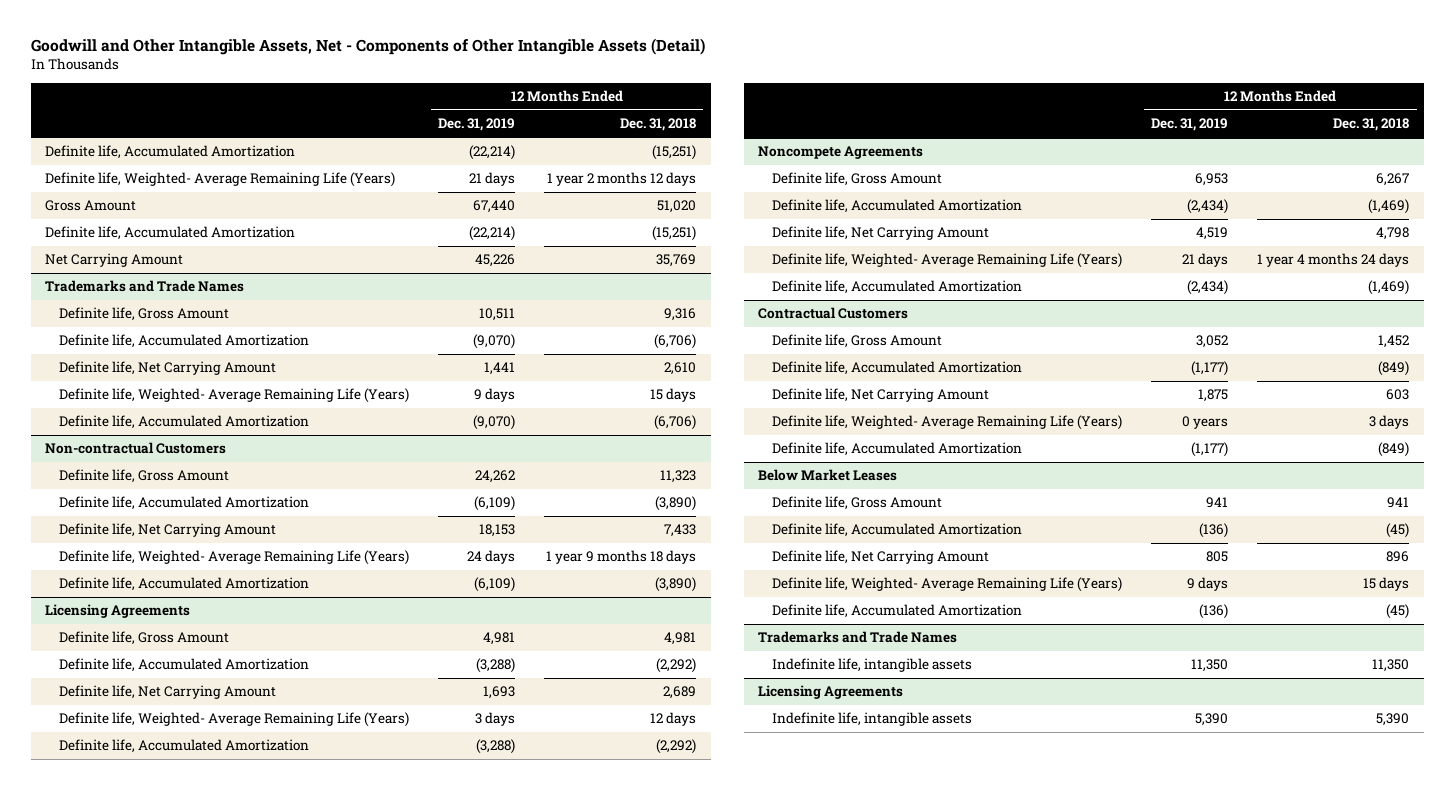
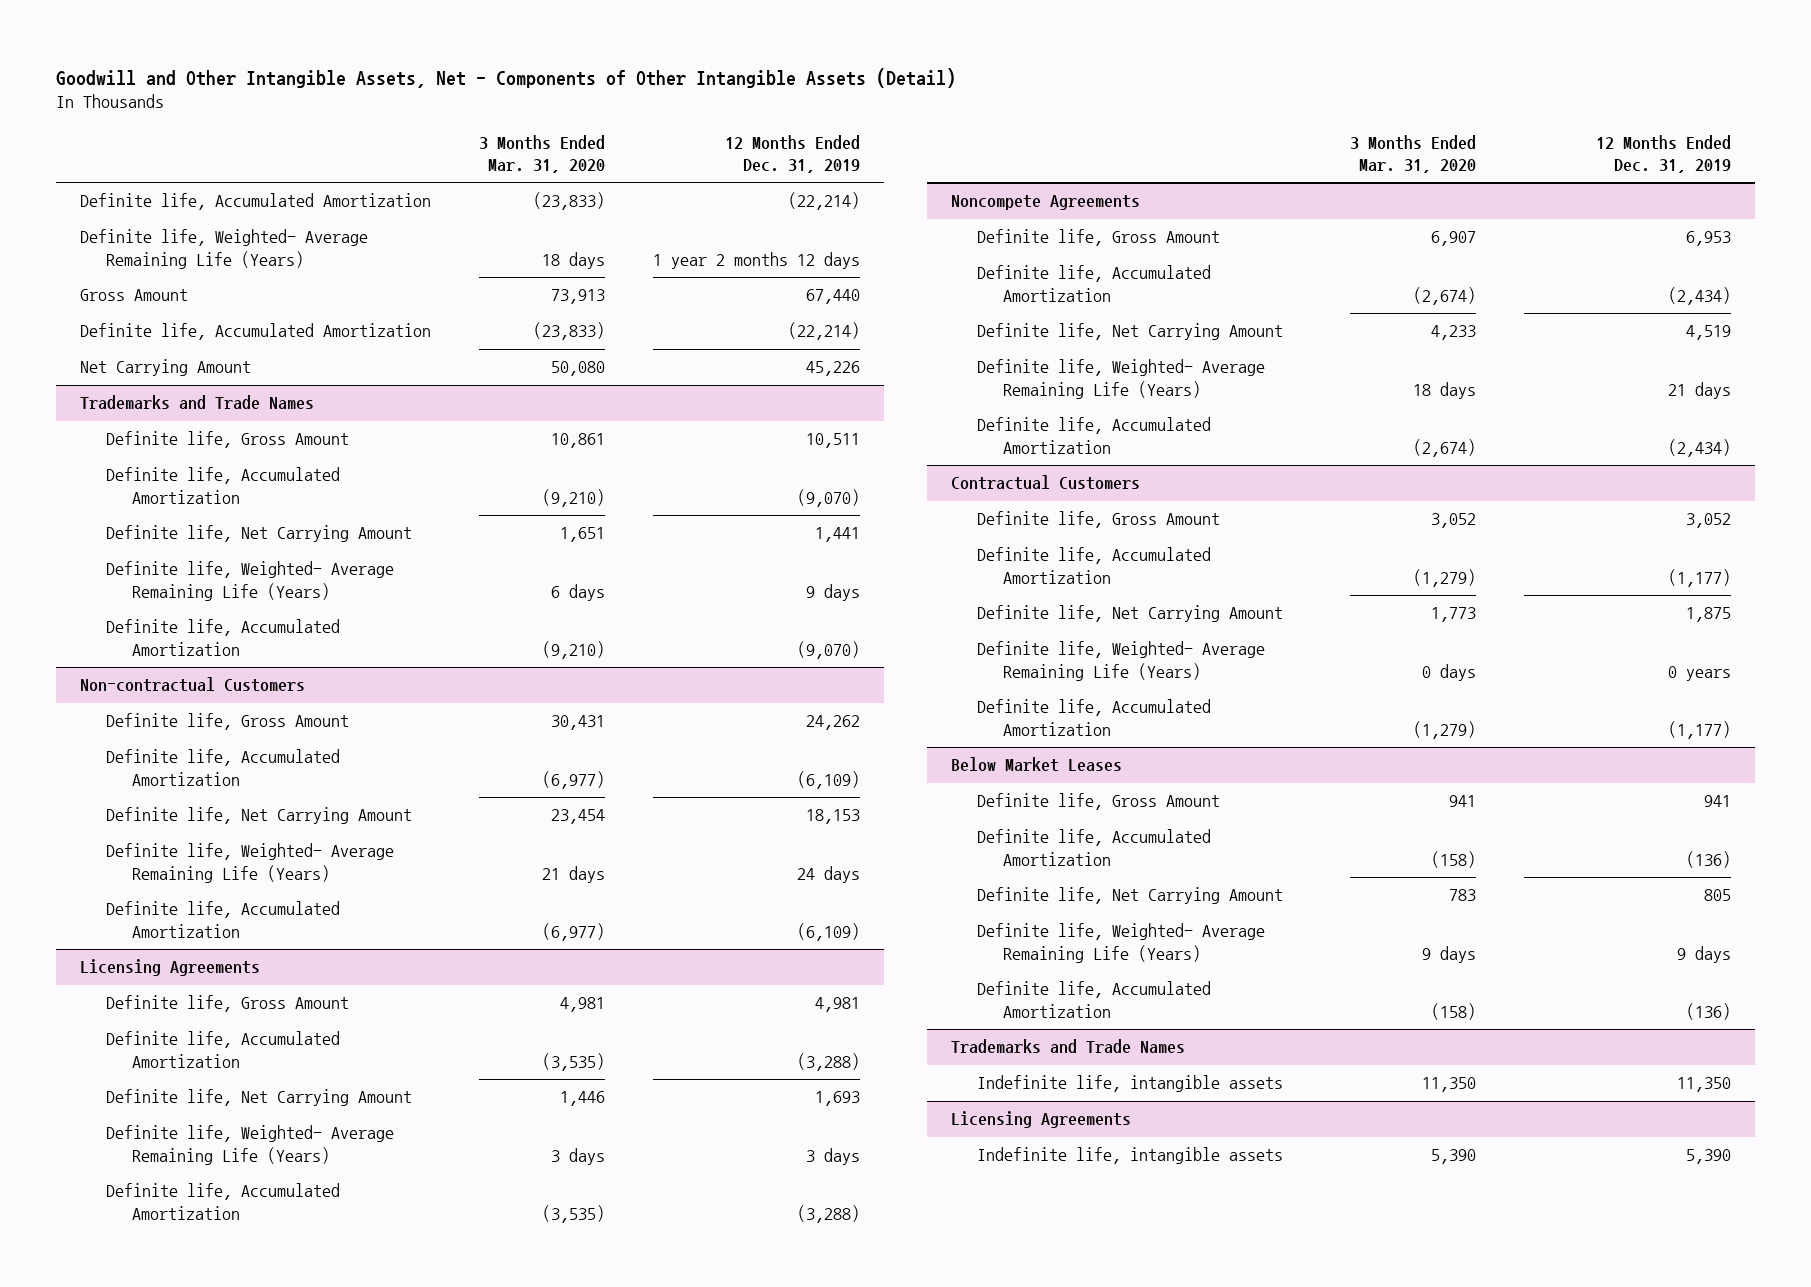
- | 12 Months Ended Dec. 31, 2019 | 12 Months Ended Dec. 31, 2018
+ | 3 Months Ended Mar. 31, 2020 | 12 Months Ended Dec. 31, 2019
- Definite life, Weighted- Average Remaining Life (Years) | 21 days | 1 year 2 months 12 days
+ Definite life, Weighted- Average Remaining Life (Years) | 18 days | 1 year 2 months 12 days

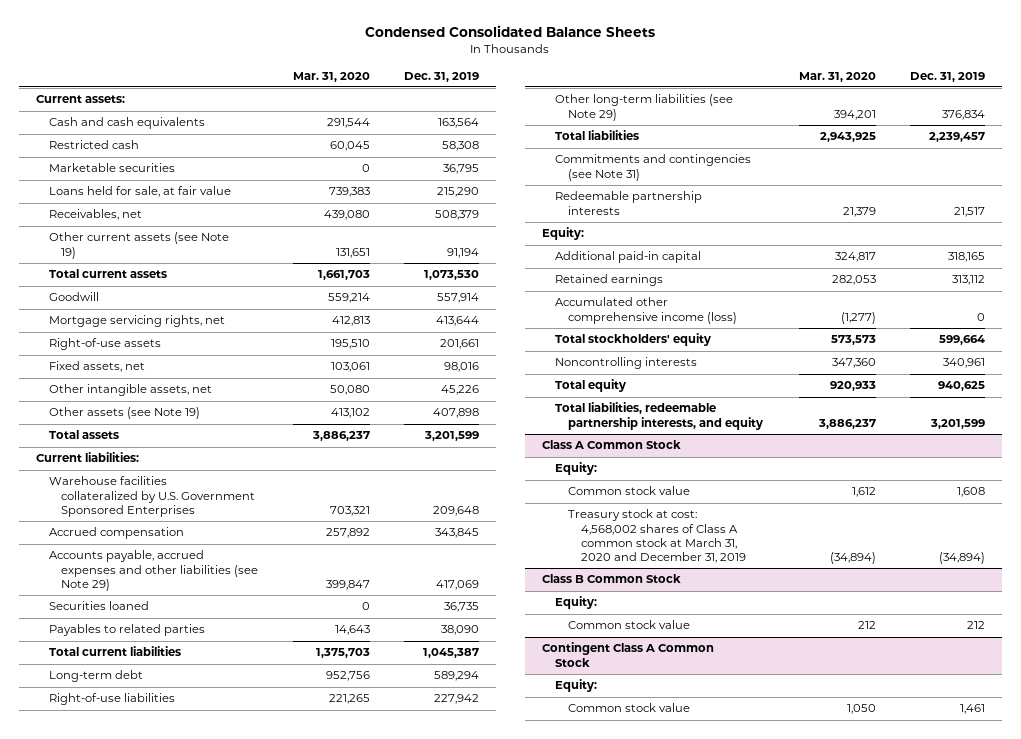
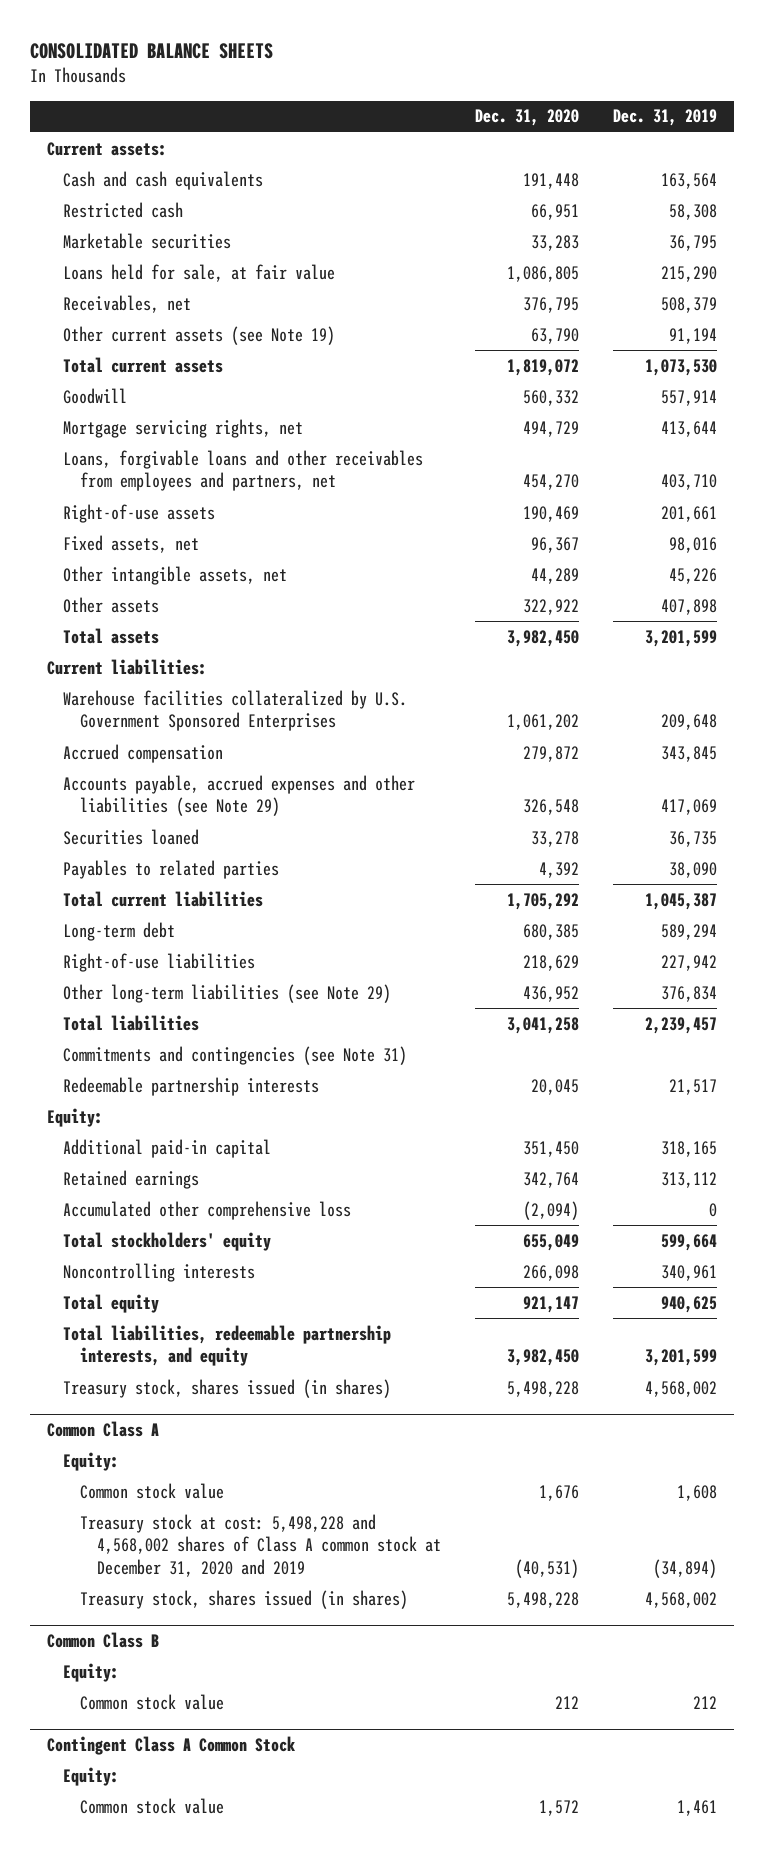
- Condensed Consolidated Balance Sheets
+ CONSOLIDATED BALANCE SHEETS
- | Mar. 31, 2020 | Dec. 31, 2019
+ | Dec. 31, 2020 | Dec. 31, 2019
+ Loans, forgivable loans and other receivables from employees and partners, net | 454,270 | 403,710
- Other assets (see Note 19) | 413,102 | 407,898
+ Other assets | 322,922 | 407,898
- Accumulated other comprehensive income (loss) | (1,277) | 0
+ Accumulated other comprehensive loss | (2,094) | 0
- Class A Common Stock
+ Treasury stock, shares issued (in shares) | 5,498,228 | 4,568,002
+ Common Class A
- Treasury stock at cost: 4,568,002 shares of Class A common stock at March 31, 2020 and December 31, 2019 | (34,894) | (34,894)
- Class B Common Stock
+ Treasury stock at cost: 5,498,228 and 4,568,002 shares of Class A common stock at December 31, 2020 and 2019 | (40,531) | (34,894)
+ Treasury stock, shares issued (in shares) | 5,498,228 | 4,568,002
+ Common Class B

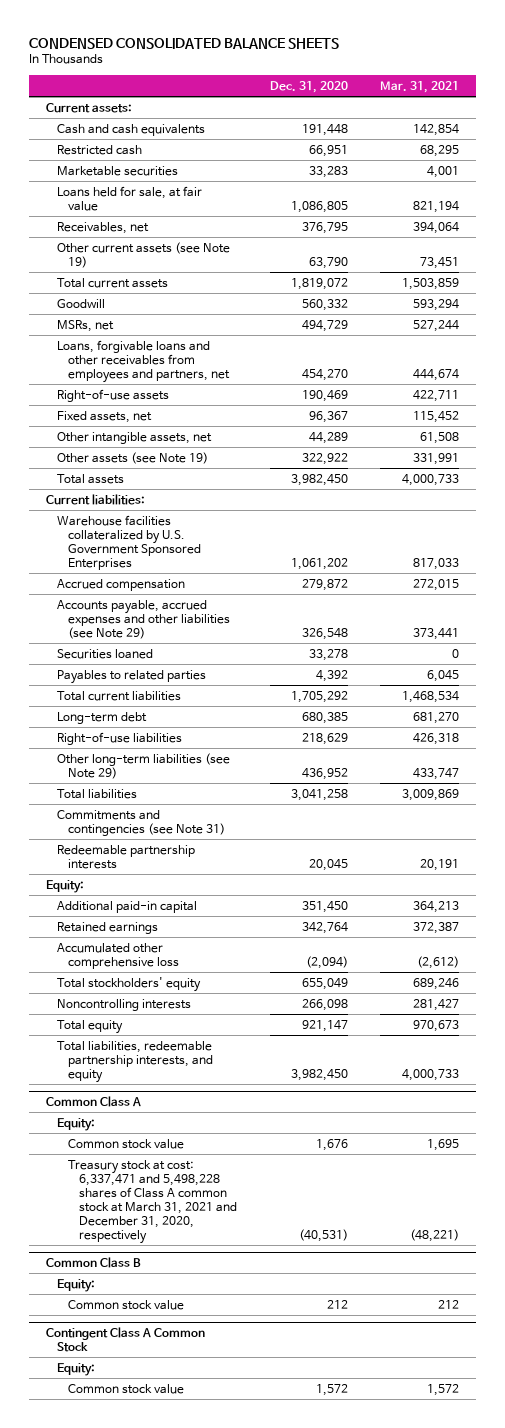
- CONSOLIDATED BALANCE SHEETS
+ CONDENSED CONSOLIDATED BALANCE SHEETS
- | Dec. 31, 2020 | Dec. 31, 2019
+ | Dec. 31, 2020 | Mar. 31, 2021
- Mortgage servicing rights, net | 494,729 | 413,644
+ MSRs, net | 494,729 | 527,244
- Other assets | 322,922 | 407,898
+ Other assets (see Note 19) | 322,922 | 331,991
- Treasury stock, shares issued (in shares) | 5,498,228 | 4,568,002
@ Common Class A
- Treasury stock at cost: 5,498,228 and 4,568,002 shares of Class A common stock at December 31, 2020 and 2019 | (40,531) | (34,894)
- Treasury stock, shares issued (in shares) | 5,498,228 | 4,568,002
+ Treasury stock at cost: 6,337,471 and 5,498,228 shares of Class A common stock at March 31, 2021 and December 31, 2020, respectively | (40,531) | (48,221)

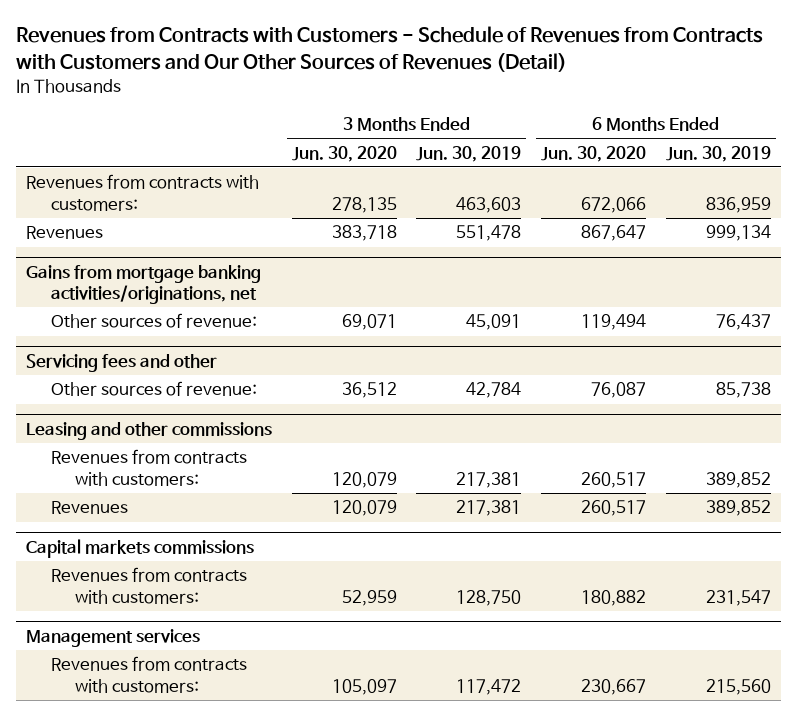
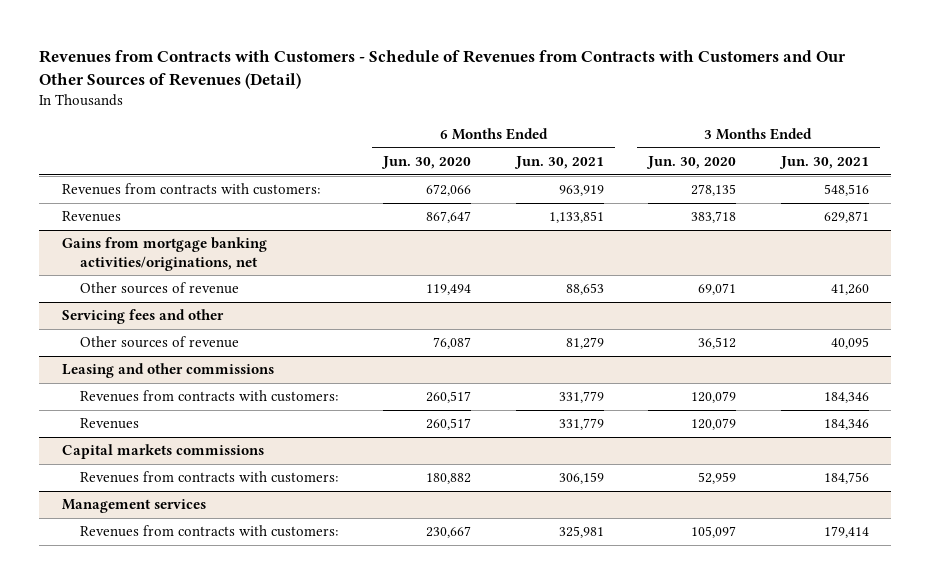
- | 3 Months Ended Jun. 30, 2020 | 3 Months Ended Jun. 30, 2019 | 6 Months Ended Jun. 30, 2020 | 6 Months Ended Jun. 30, 2019
+ | 6 Months Ended Jun. 30, 2020 | 6 Months Ended Jun. 30, 2021 | 3 Months Ended Jun. 30, 2020 | 3 Months Ended Jun. 30, 2021
@ Gains from mortgage banking activities/originations, net
- Other sources of revenue: | 69,071 | 45,091 | 119,494 | 76,437
+ Other sources of revenue | 119,494 | 88,653 | 69,071 | 41,260
@ Servicing fees and other
- Other sources of revenue: | 36,512 | 42,784 | 76,087 | 85,738
+ Other sources of revenue | 76,087 | 81,279 | 36,512 | 40,095

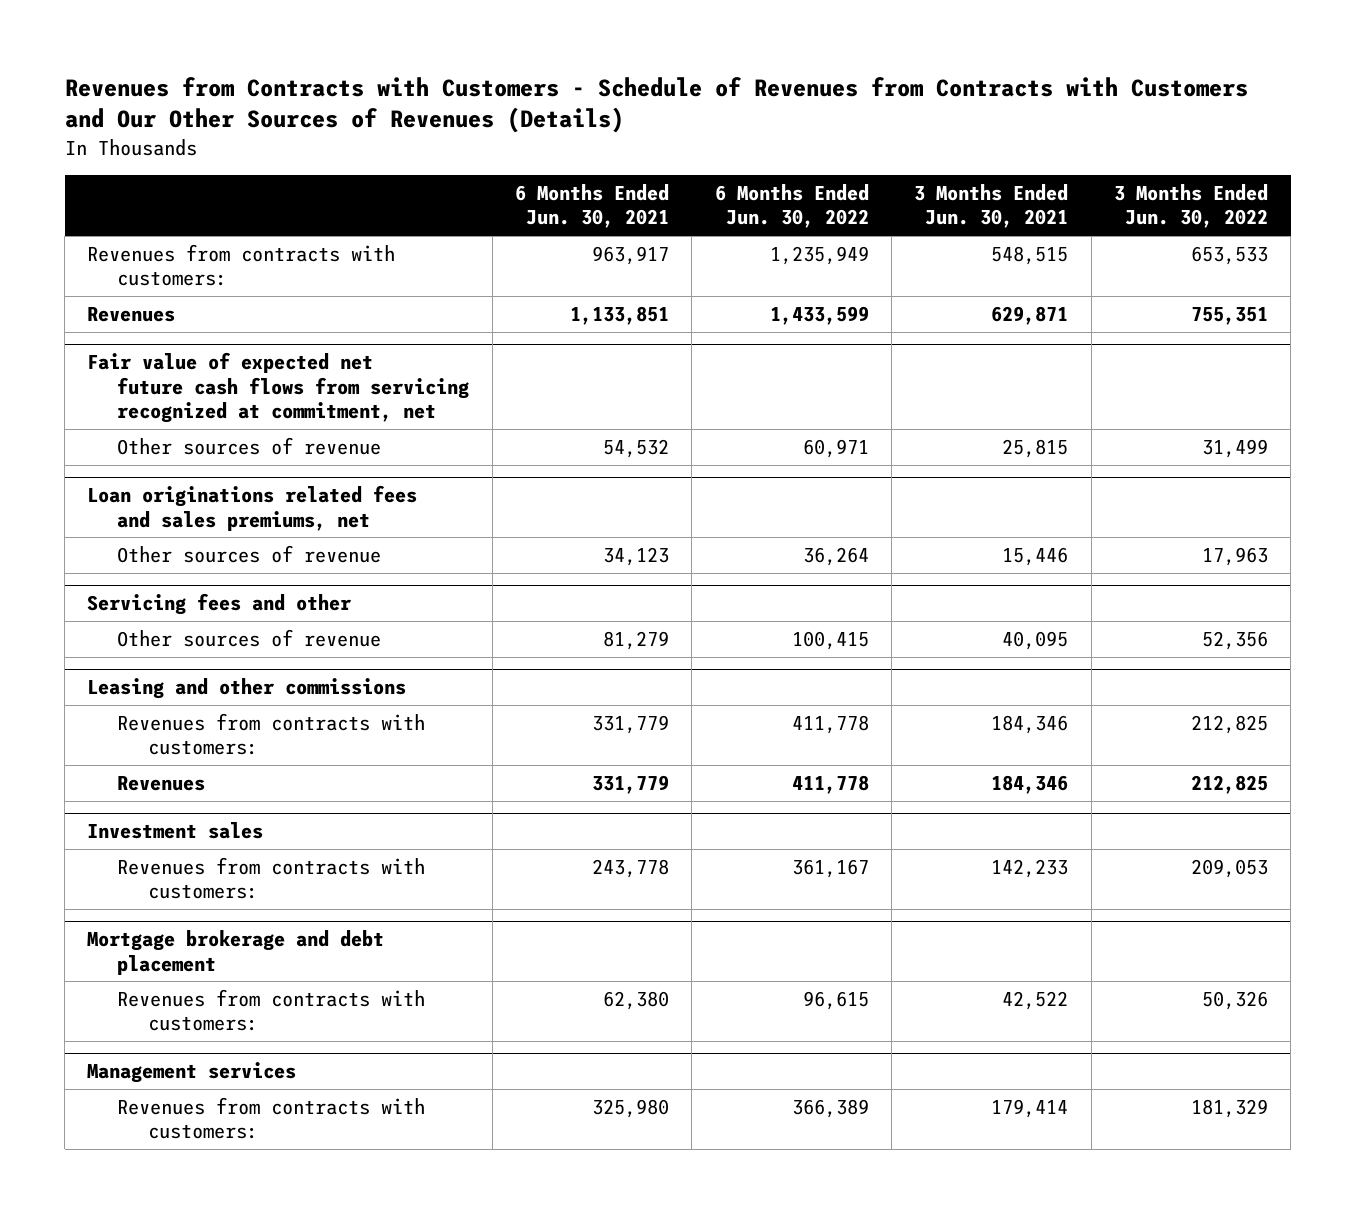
- Revenues from Contracts with Customers - Schedule of Revenues from Contracts with Customers and Our Other Sources of Revenues (Detail)
+ Revenues from Contracts with Customers - Schedule of Revenues from Contracts with Customers and Our Other Sources of Revenues (Details)
- | 6 Months Ended Jun. 30, 2020 | 6 Months Ended Jun. 30, 2021 | 3 Months Ended Jun. 30, 2020 | 3 Months Ended Jun. 30, 2021
+ | 6 Months Ended Jun. 30, 2021 | 6 Months Ended Jun. 30, 2022 | 3 Months Ended Jun. 30, 2021 | 3 Months Ended Jun. 30, 2022
- Revenues from contracts with customers: | 672,066 | 963,919 | 278,135 | 548,516
+ Revenues from contracts with customers: | 963,917 | 1,235,949 | 548,515 | 653,533
- Gains from mortgage banking activities/originations, net
- Other sources of revenue | 119,494 | 88,653 | 69,071 | 41,260
+ Fair value of expected net future cash flows from servicing recognized at commitment, net
+ Other sources of revenue | 54,532 | 60,971 | 25,815 | 31,499
+ Loan originations related fees and sales premiums, net
+ Other sources of revenue | 34,123 | 36,264 | 15,446 | 17,963
- Capital markets commissions
- Revenues from contracts with customers: | 180,882 | 306,159 | 52,959 | 184,756
+ Investment sales
+ Revenues from contracts with customers: | 243,778 | 361,167 | 142,233 | 209,053
+ Mortgage brokerage and debt placement
+ Revenues from contracts with customers: | 62,380 | 96,615 | 42,522 | 50,326
@ Management services
- Revenues from contracts with customers: | 230,667 | 325,981 | 105,097 | 179,414
+ Revenues from contracts with customers: | 325,980 | 366,389 | 179,414 | 181,329

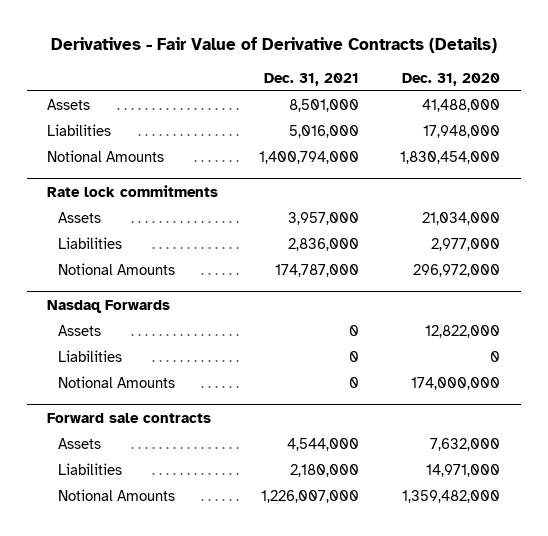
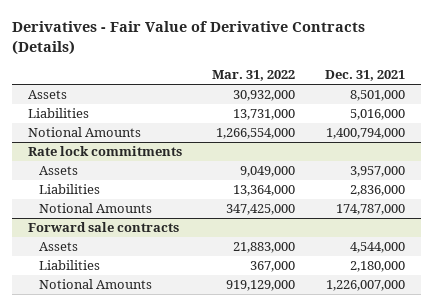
- | Dec. 31, 2021 | Dec. 31, 2020
+ | Mar. 31, 2022 | Dec. 31, 2021
- Nasdaq Forwards
- Assets | 0 | 12,822,000
- Liabilities | 0 | 0
- Notional Amounts | 0 | 174,000,000

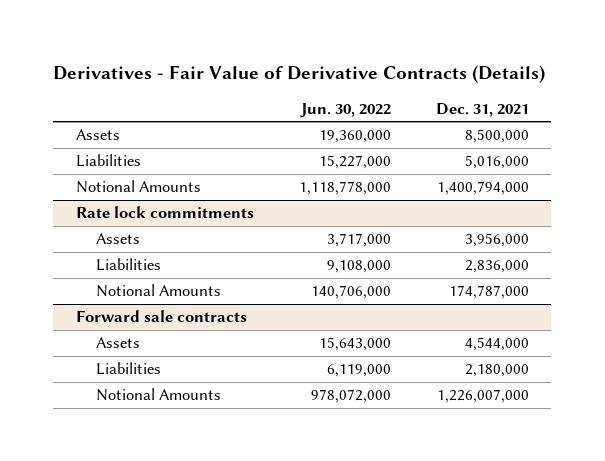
- | Mar. 31, 2022 | Dec. 31, 2021
+ | Jun. 30, 2022 | Dec. 31, 2021
- Assets | 30,932,000 | 8,501,000
+ Assets | 19,360,000 | 8,500,000
@ Rate lock commitments
- Assets | 9,049,000 | 3,957,000
+ Assets | 3,717,000 | 3,956,000

